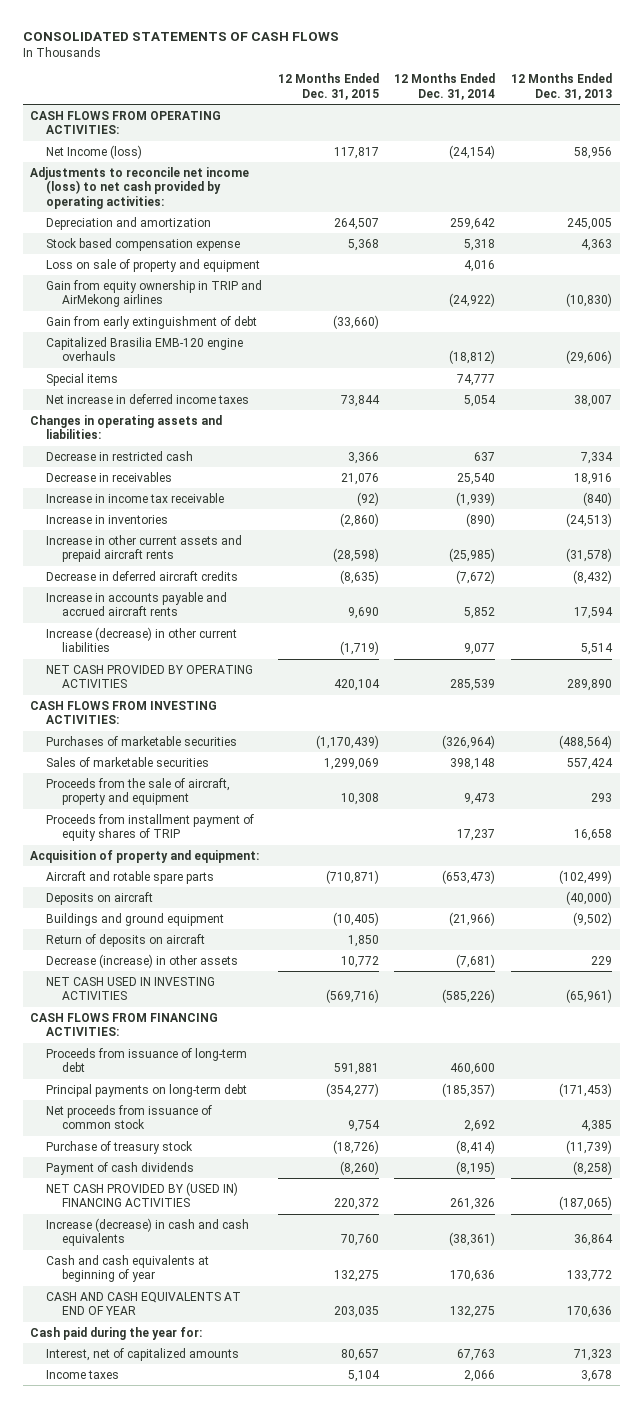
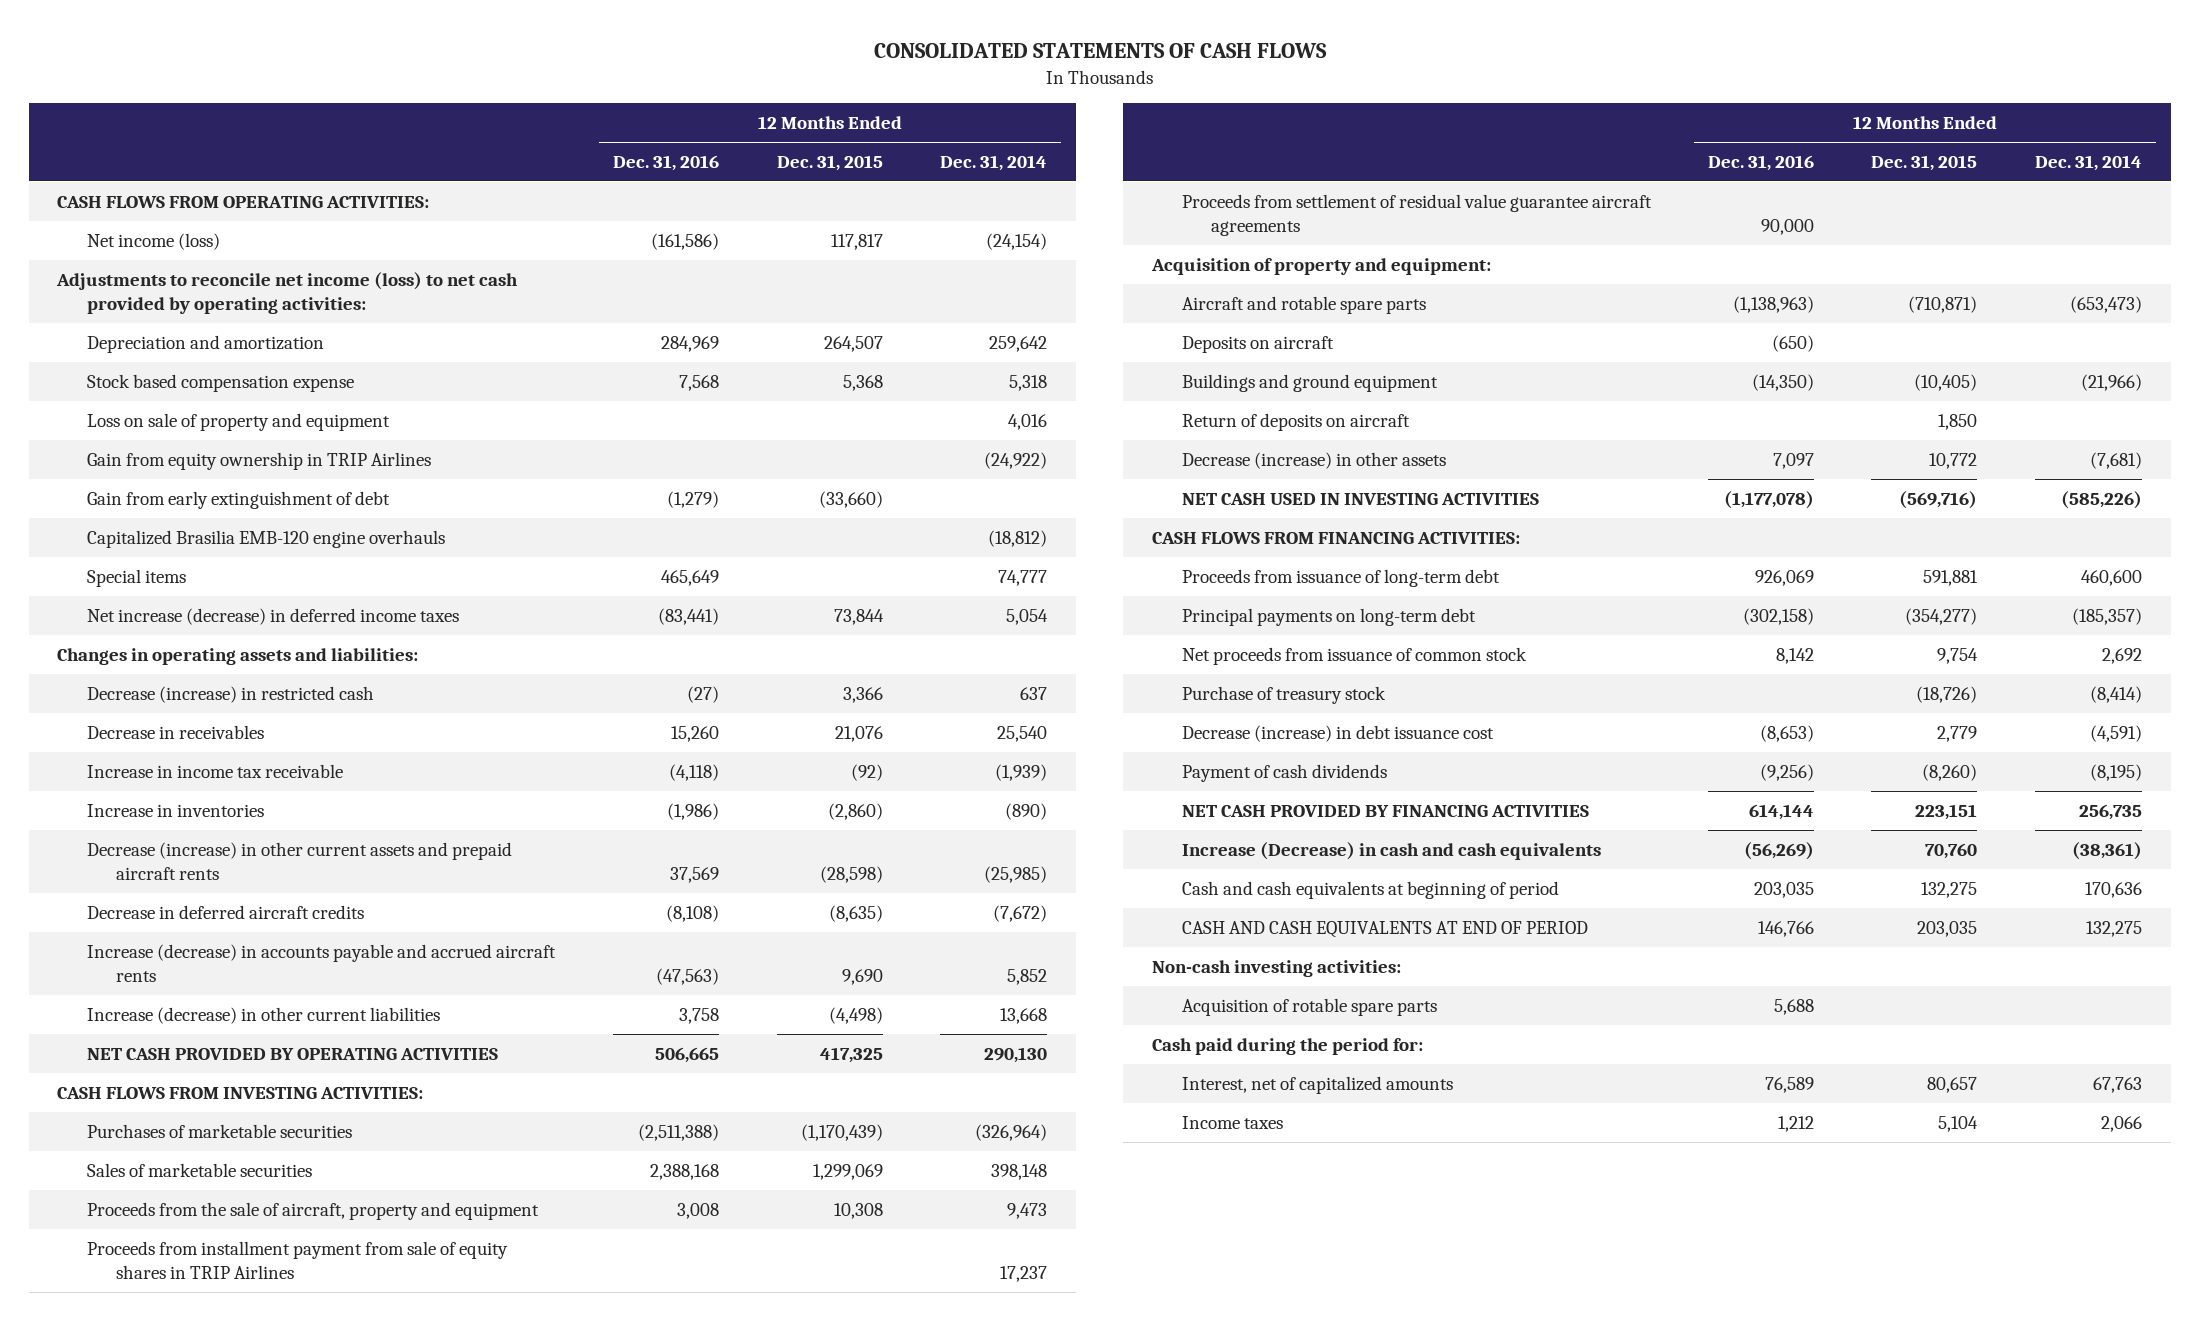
- | 12 Months Ended Dec. 31, 2015 | 12 Months Ended Dec. 31, 2014 | 12 Months Ended Dec. 31, 2013
+ | 12 Months Ended Dec. 31, 2016 | 12 Months Ended Dec. 31, 2015 | 12 Months Ended Dec. 31, 2014
- Net Income (loss) | 117,817 | (24,154) | 58,956
+ Net income (loss) | (161,586) | 117,817 | (24,154)
- Gain from equity ownership in TRIP and AirMekong airlines | | (24,922) | (10,830)
+ Gain from equity ownership in TRIP Airlines | | | (24,922)
- Net increase in deferred income taxes | 73,844 | 5,054 | 38,007
+ Net increase (decrease) in deferred income taxes | (83,441) | 73,844 | 5,054
- Decrease in restricted cash | 3,366 | 637 | 7,334
+ Decrease (increase) in restricted cash | (27) | 3,366 | 637
- Increase in other current assets and prepaid aircraft rents | (28,598) | (25,985) | (31,578)
+ Decrease (increase) in other current assets and prepaid aircraft rents | 37,569 | (28,598) | (25,985)
- Increase in accounts payable and accrued aircraft rents | 9,690 | 5,852 | 17,594
- Increase (decrease) in other current liabilities | (1,719) | 9,077 | 5,514
- NET CASH PROVIDED BY OPERATING ACTIVITIES | 420,104 | 285,539 | 289,890
+ Increase (decrease) in accounts payable and accrued aircraft rents | (47,563) | 9,690 | 5,852
+ Increase (decrease) in other current liabilities | 3,758 | (4,498) | 13,668
+ NET CASH PROVIDED BY OPERATING ACTIVITIES | 506,665 | 417,325 | 290,130
- Proceeds from installment payment of equity shares of TRIP | | 17,237 | 16,658
+ Proceeds from installment payment from sale of equity shares in TRIP Airlines | | | 17,237
+ Proceeds from settlement of residual value guarantee aircraft agreements | 90,000 | |
+ Decrease (increase) in debt issuance cost | (8,653) | 2,779 | (4,591)
- NET CASH PROVIDED BY (USED IN) FINANCING ACTIVITIES | 220,372 | 261,326 | (187,065)
- Increase (decrease) in cash and cash equivalents | 70,760 | (38,361) | 36,864
- Cash and cash equivalents at beginning of year | 132,275 | 170,636 | 133,772
- CASH AND CASH EQUIVALENTS AT END OF YEAR | 203,035 | 132,275 | 170,636
- Cash paid during the year for:
+ NET CASH PROVIDED BY FINANCING ACTIVITIES | 614,144 | 223,151 | 256,735
+ Increase (Decrease) in cash and cash equivalents | (56,269) | 70,760 | (38,361)
+ Cash and cash equivalents at beginning of period | 203,035 | 132,275 | 170,636
+ CASH AND CASH EQUIVALENTS AT END OF PERIOD | 146,766 | 203,035 | 132,275
+ Non-cash investing activities:
+ Acquisition of rotable spare parts | 5,688 | |
+ Cash paid during the period for:

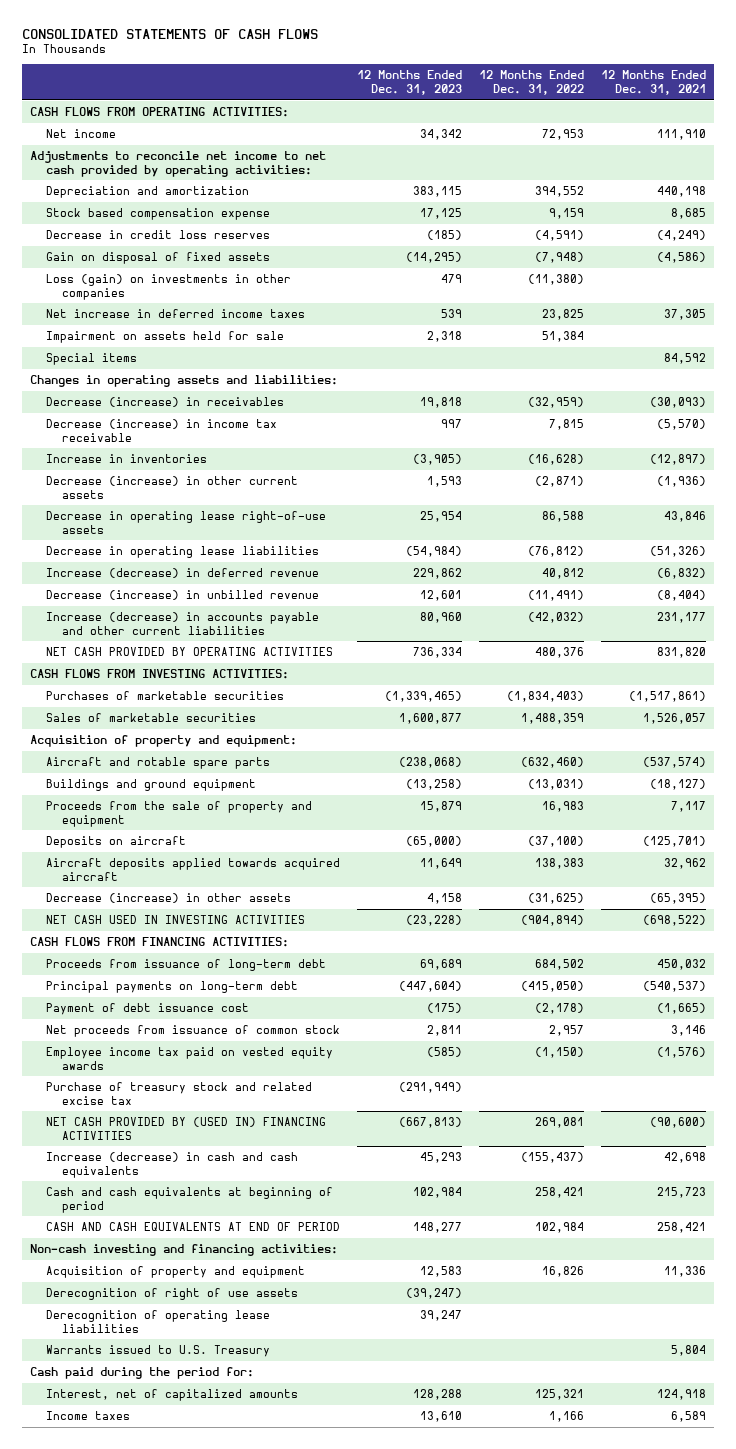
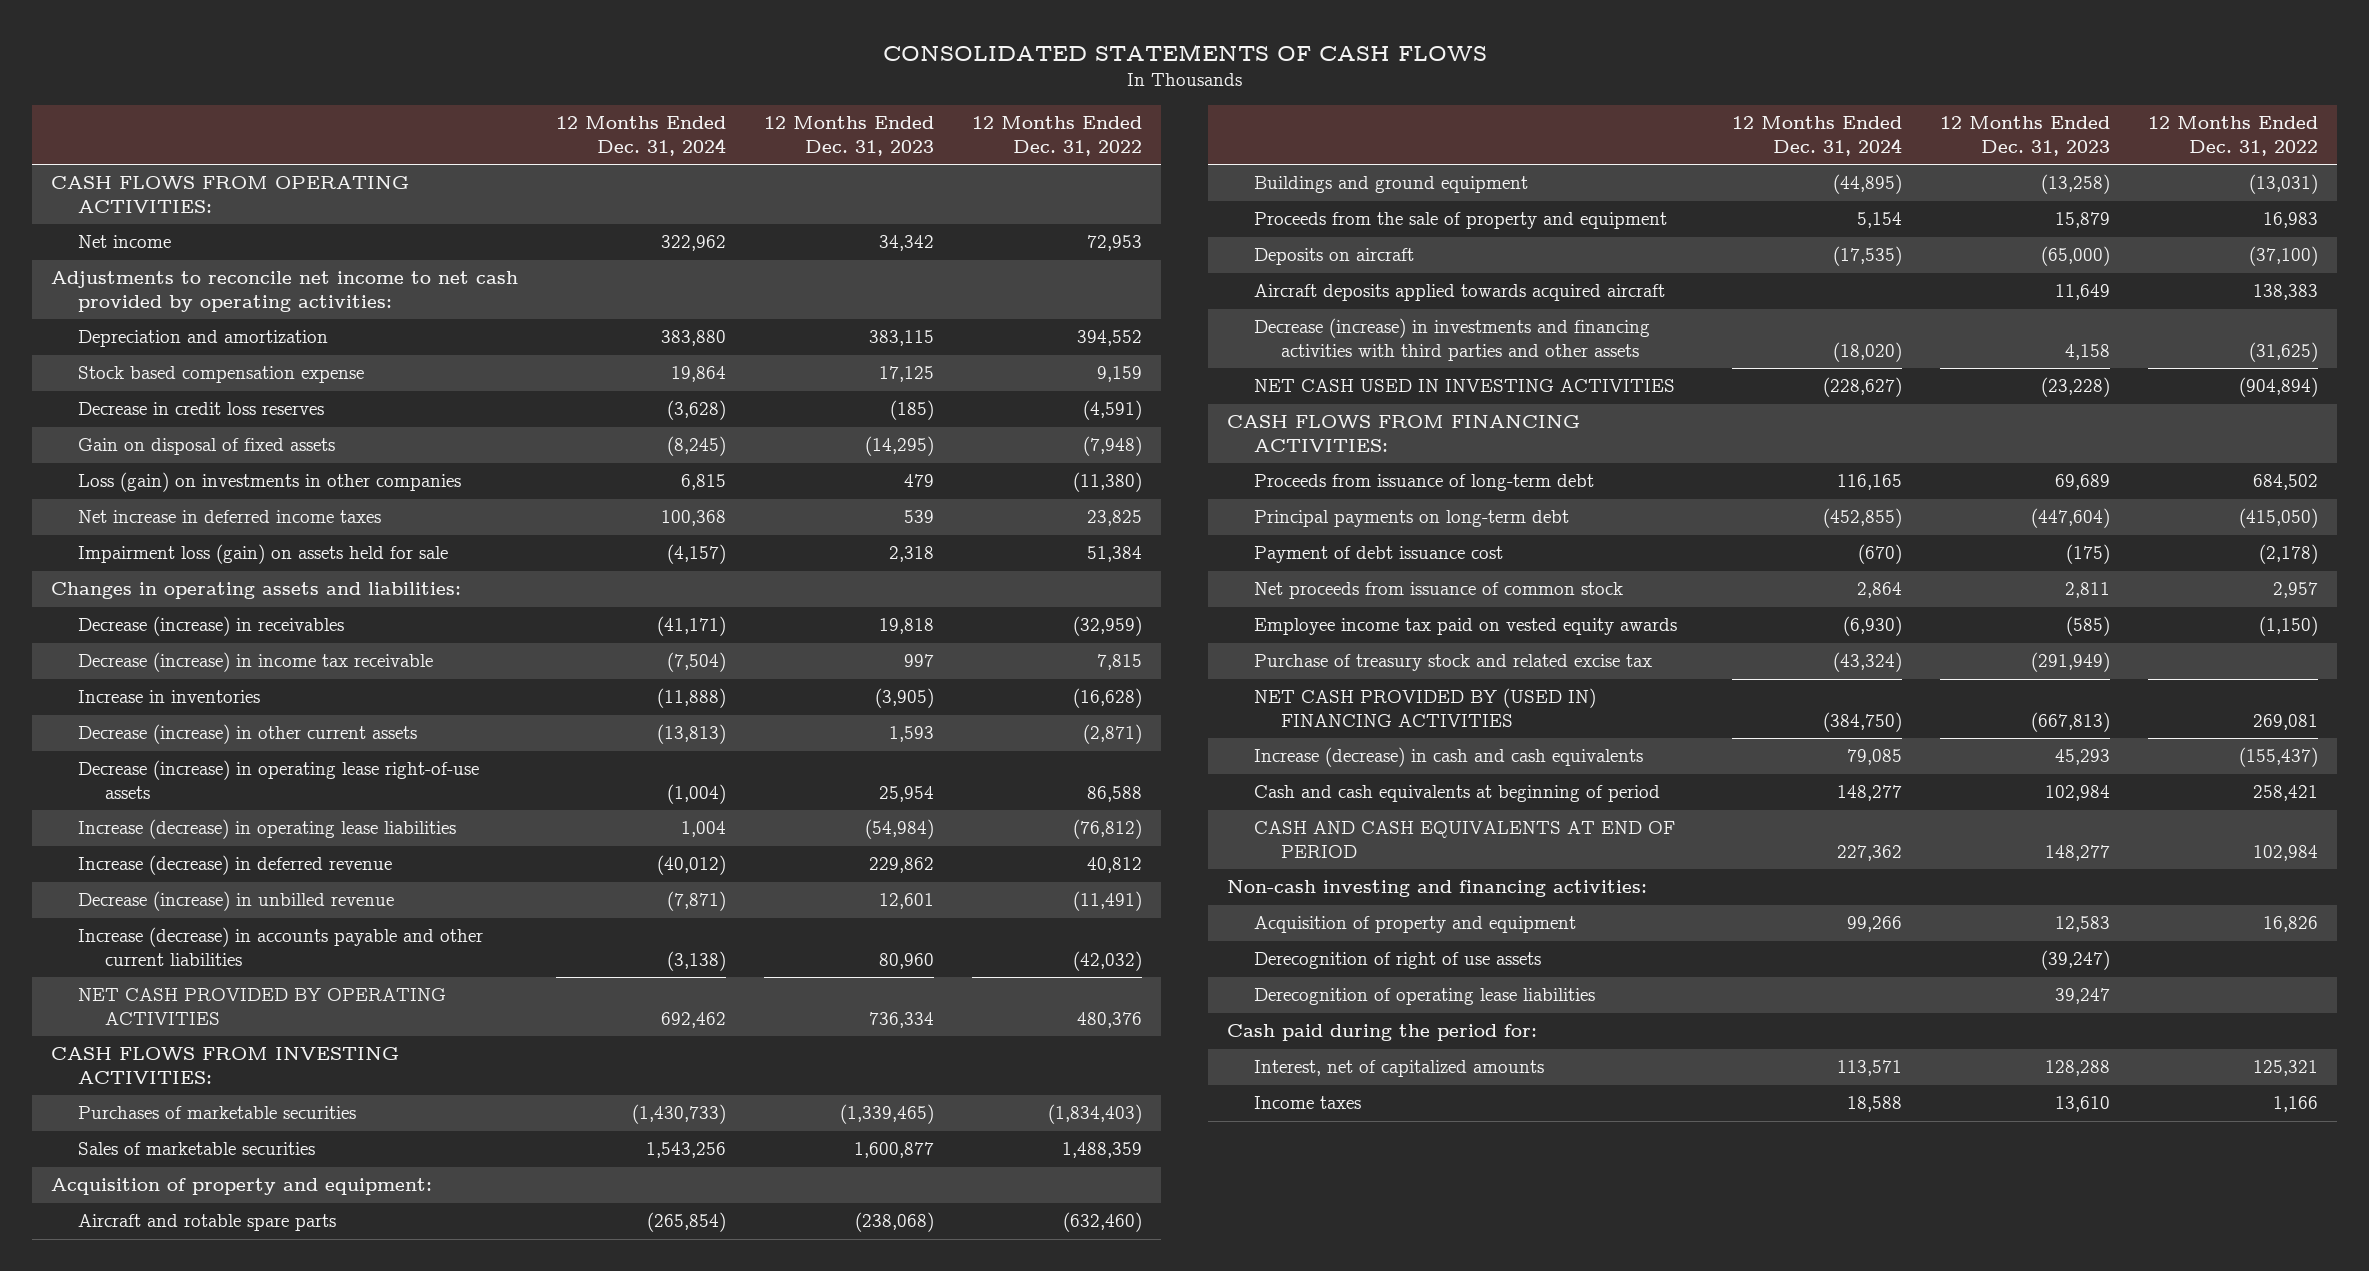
- | 12 Months Ended Dec. 31, 2023 | 12 Months Ended Dec. 31, 2022 | 12 Months Ended Dec. 31, 2021
+ | 12 Months Ended Dec. 31, 2024 | 12 Months Ended Dec. 31, 2023 | 12 Months Ended Dec. 31, 2022
- Impairment on assets held for sale | 2,318 | 51,384 |
- Special items | | | 84,592
+ Impairment loss (gain) on assets held for sale | (4,157) | 2,318 | 51,384
- Decrease in operating lease right-of-use assets | 25,954 | 86,588 | 43,846
- Decrease in operating lease liabilities | (54,984) | (76,812) | (51,326)
+ Decrease (increase) in operating lease right-of-use assets | (1,004) | 25,954 | 86,588
+ Increase (decrease) in operating lease liabilities | 1,004 | (54,984) | (76,812)
- Decrease (increase) in other assets | 4,158 | (31,625) | (65,395)
+ Decrease (increase) in investments and financing activities with third parties and other assets | (18,020) | 4,158 | (31,625)
- Warrants issued to U.S. Treasury | | | 5,804

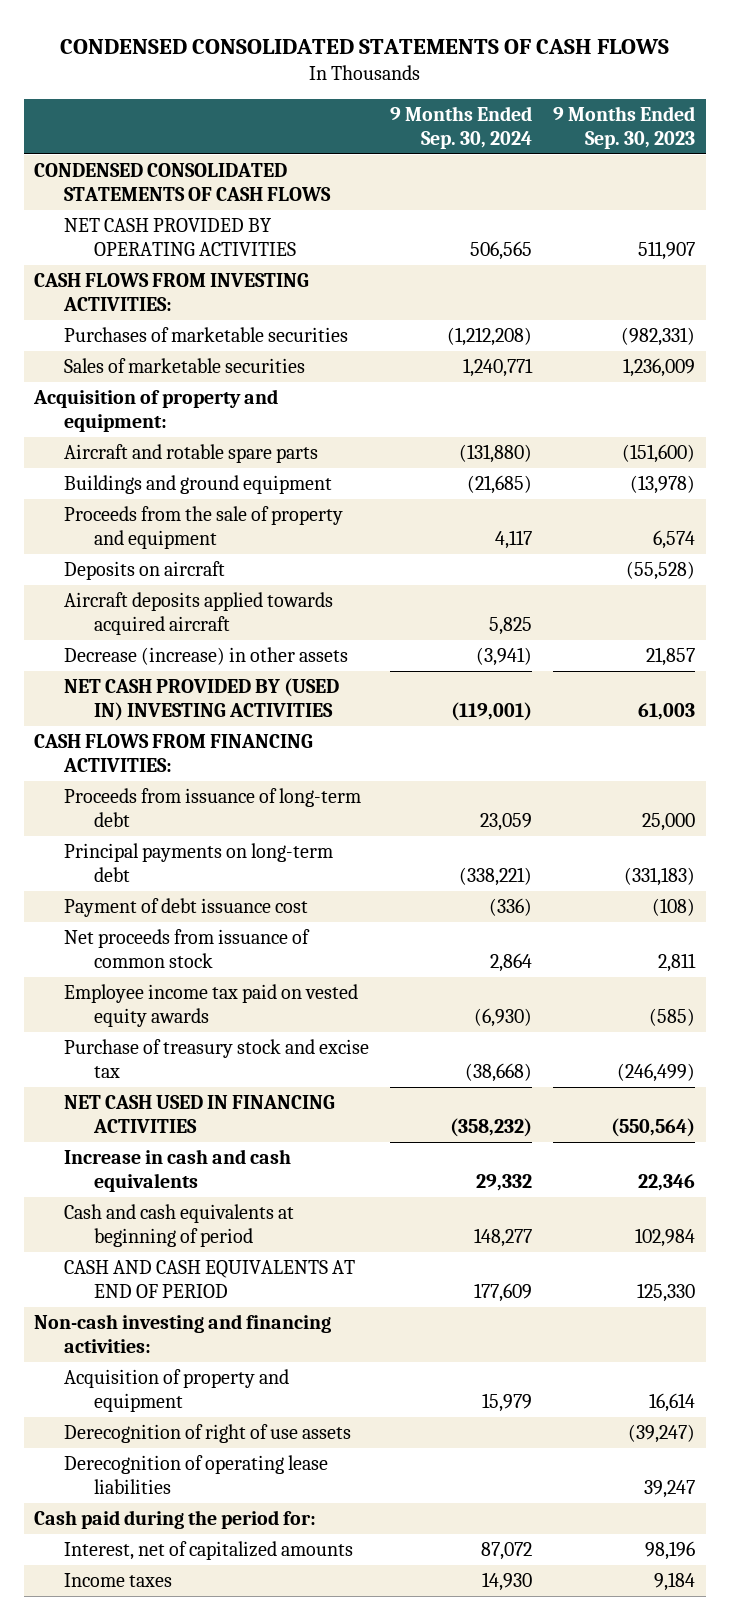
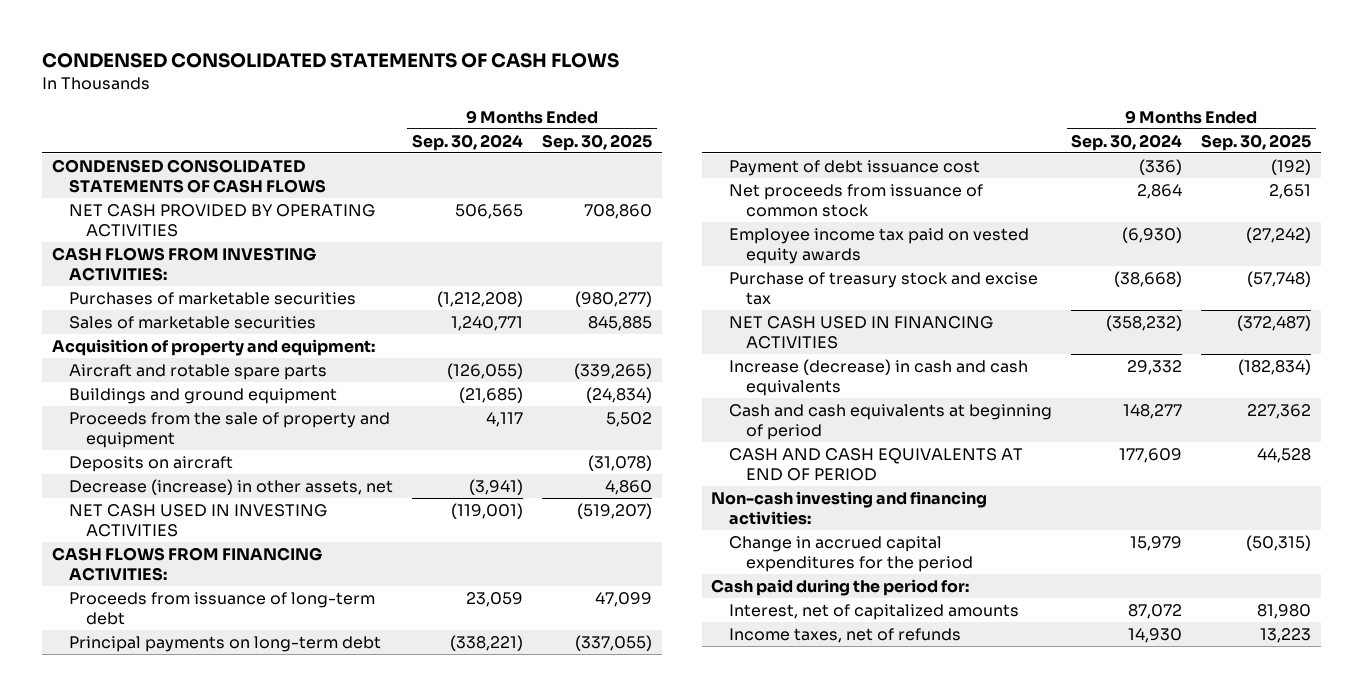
- | 9 Months Ended Sep. 30, 2024 | 9 Months Ended Sep. 30, 2023
+ | 9 Months Ended Sep. 30, 2024 | 9 Months Ended Sep. 30, 2025
- Aircraft and rotable spare parts | (131,880) | (151,600)
+ Aircraft and rotable spare parts | (126,055) | (339,265)
- Aircraft deposits applied towards acquired aircraft | 5,825 |
- Decrease (increase) in other assets | (3,941) | 21,857
- NET CASH PROVIDED BY (USED IN) INVESTING ACTIVITIES | (119,001) | 61,003
+ Decrease (increase) in other assets, net | (3,941) | 4,860
+ NET CASH USED IN INVESTING ACTIVITIES | (119,001) | (519,207)
- Increase in cash and cash equivalents | 29,332 | 22,346
+ Increase (decrease) in cash and cash equivalents | 29,332 | (182,834)
- Acquisition of property and equipment | 15,979 | 16,614
- Derecognition of right of use assets | | (39,247)
- Derecognition of operating lease liabilities | | 39,247
+ Change in accrued capital expenditures for the period | 15,979 | (50,315)
- Income taxes | 14,930 | 9,184
+ Income taxes, net of refunds | 14,930 | 13,223

